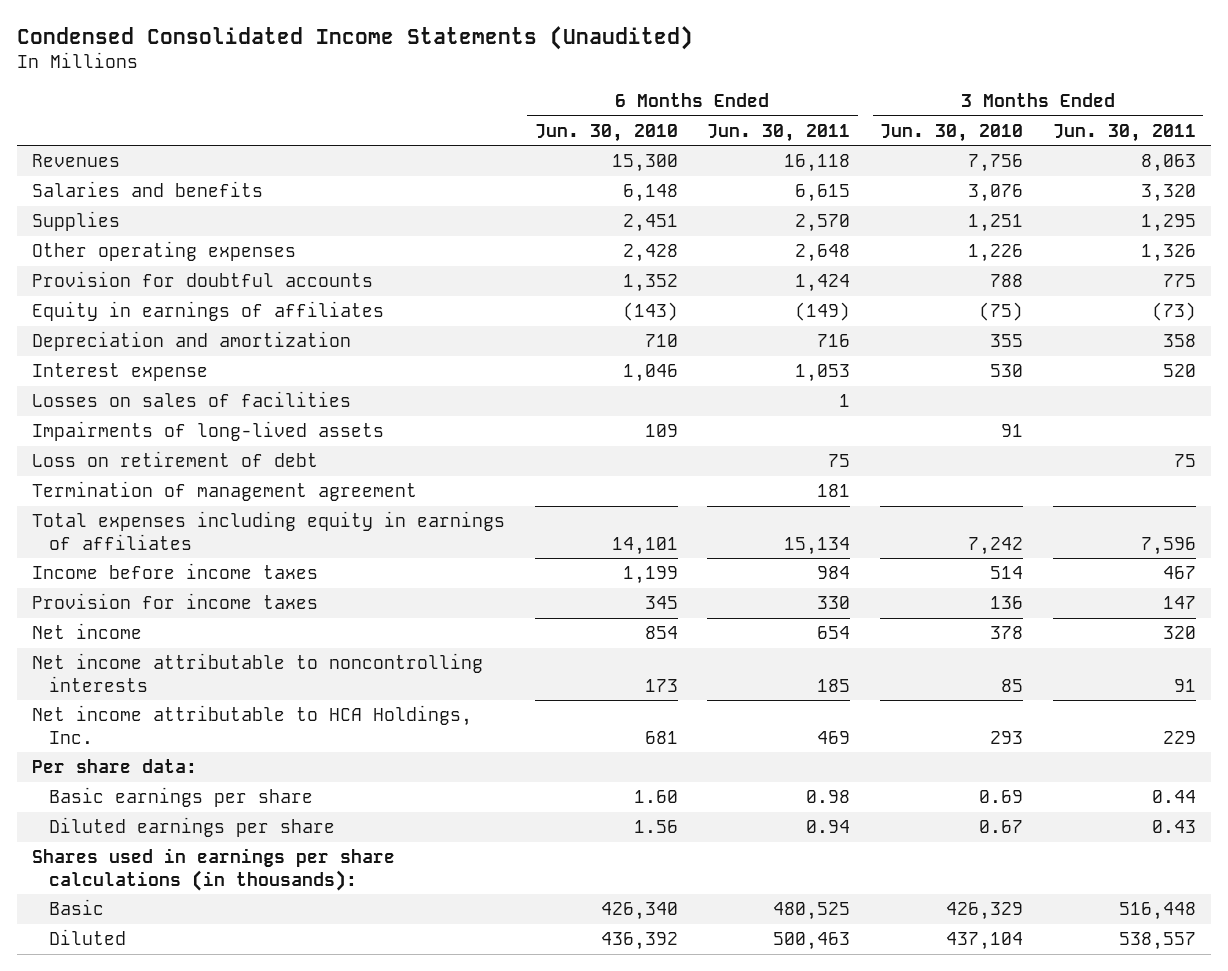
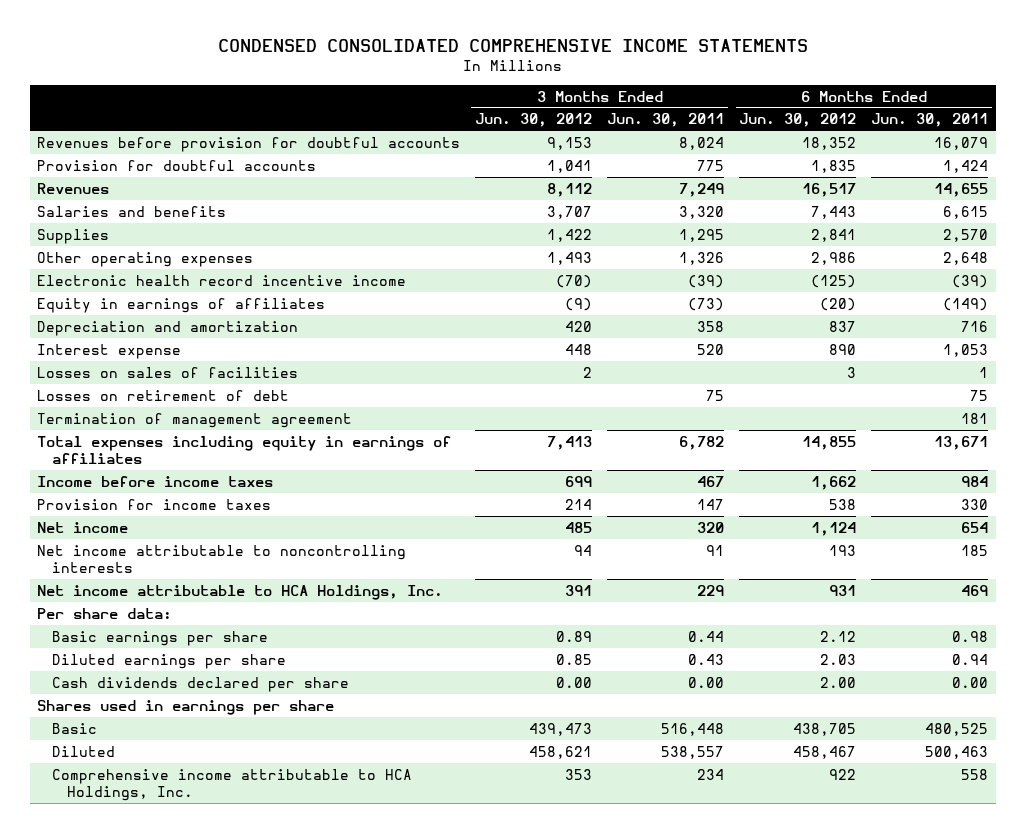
- Condensed Consolidated Income Statements (Unaudited)
+ CONDENSED CONSOLIDATED COMPREHENSIVE INCOME STATEMENTS
- | 6 Months Ended Jun. 30, 2010 | 6 Months Ended Jun. 30, 2011 | 3 Months Ended Jun. 30, 2010 | 3 Months Ended Jun. 30, 2011
+ | 3 Months Ended Jun. 30, 2012 | 3 Months Ended Jun. 30, 2011 | 6 Months Ended Jun. 30, 2012 | 6 Months Ended Jun. 30, 2011
- Revenues | 15,300 | 16,118 | 7,756 | 8,063
+ Revenues before provision for doubtful accounts | 9,153 | 8,024 | 18,352 | 16,079
moved up: Provision for doubtful accounts | 1,041 | 775 | 1,835 | 1,424
+ Revenues | 8,112 | 7,249 | 16,517 | 14,655
+ Electronic health record incentive income | (70) | (39) | (125) | (39)
- Impairments of long-lived assets | 109 | | 91 |
- Loss on retirement of debt | | 75 | | 75
+ Losses on retirement of debt | | 75 | | 75
- Total expenses including equity in earnings of affiliates | 14,101 | 15,134 | 7,242 | 7,596
+ Total expenses including equity in earnings of affiliates | 7,413 | 6,782 | 14,855 | 13,671
- Shares used in earnings per share calculations (in thousands):
+ Cash dividends declared per share | 0.00 | 0.00 | 2.00 | 0.00
+ Shares used in earnings per share
+ Comprehensive income attributable to HCA Holdings, Inc. | 353 | 234 | 922 | 558

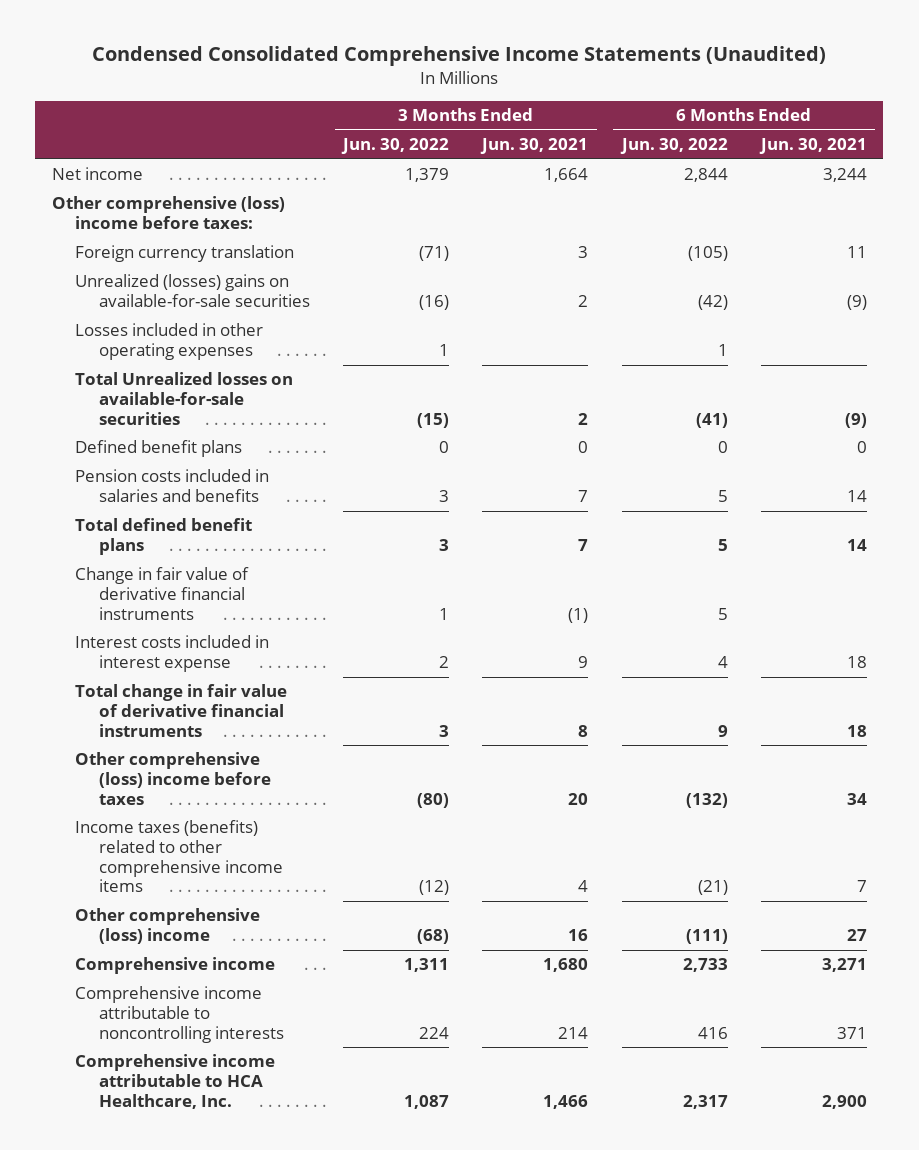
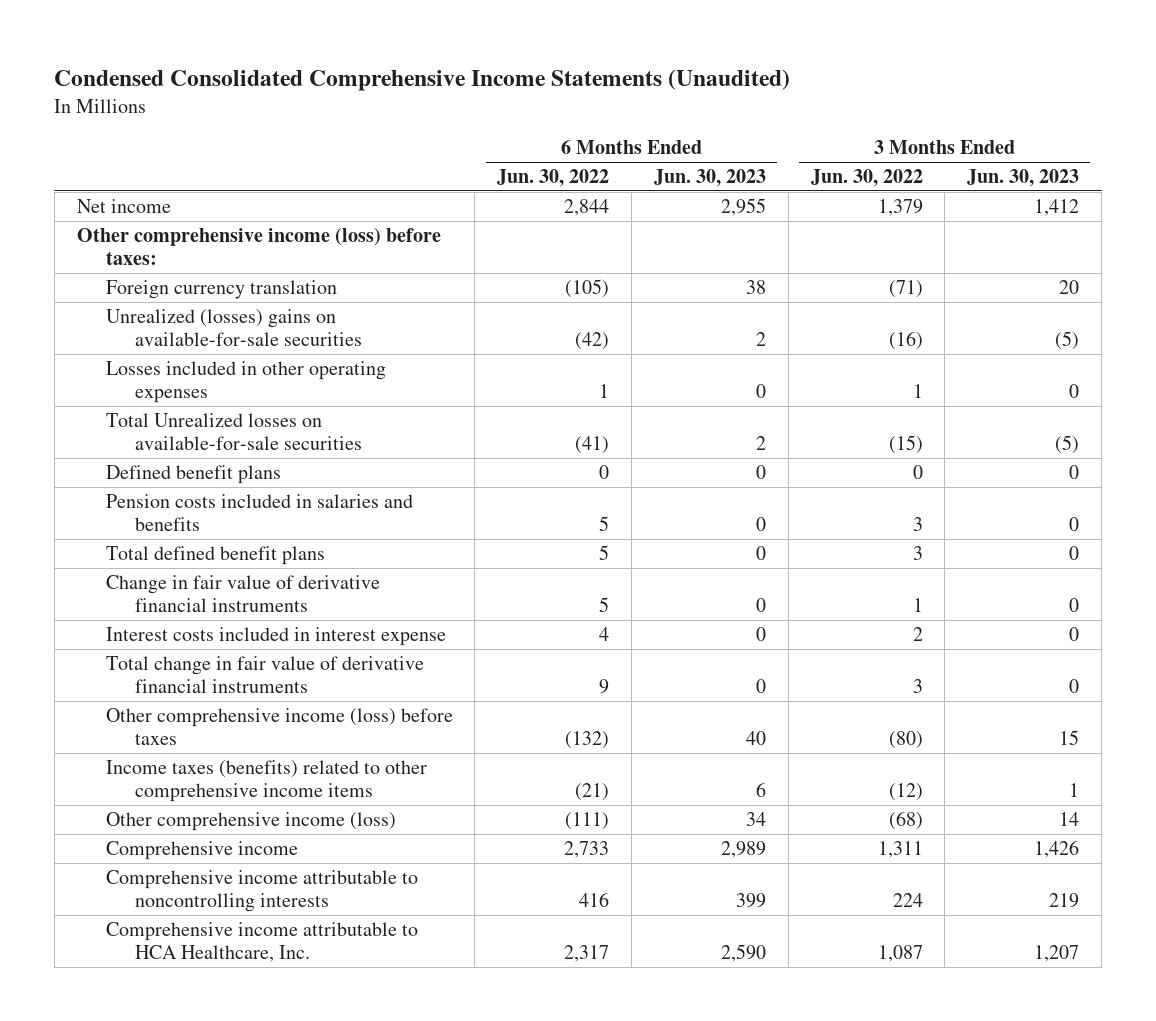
- | 3 Months Ended Jun. 30, 2022 | 3 Months Ended Jun. 30, 2021 | 6 Months Ended Jun. 30, 2022 | 6 Months Ended Jun. 30, 2021
+ | 6 Months Ended Jun. 30, 2022 | 6 Months Ended Jun. 30, 2023 | 3 Months Ended Jun. 30, 2022 | 3 Months Ended Jun. 30, 2023
- Other comprehensive (loss) income before taxes:
+ Other comprehensive income (loss) before taxes:
- Other comprehensive (loss) income before taxes | (80) | 20 | (132) | 34
+ Other comprehensive income (loss) before taxes | (132) | 40 | (80) | 15
- Other comprehensive (loss) income | (68) | 16 | (111) | 27
+ Other comprehensive income (loss) | (111) | 34 | (68) | 14

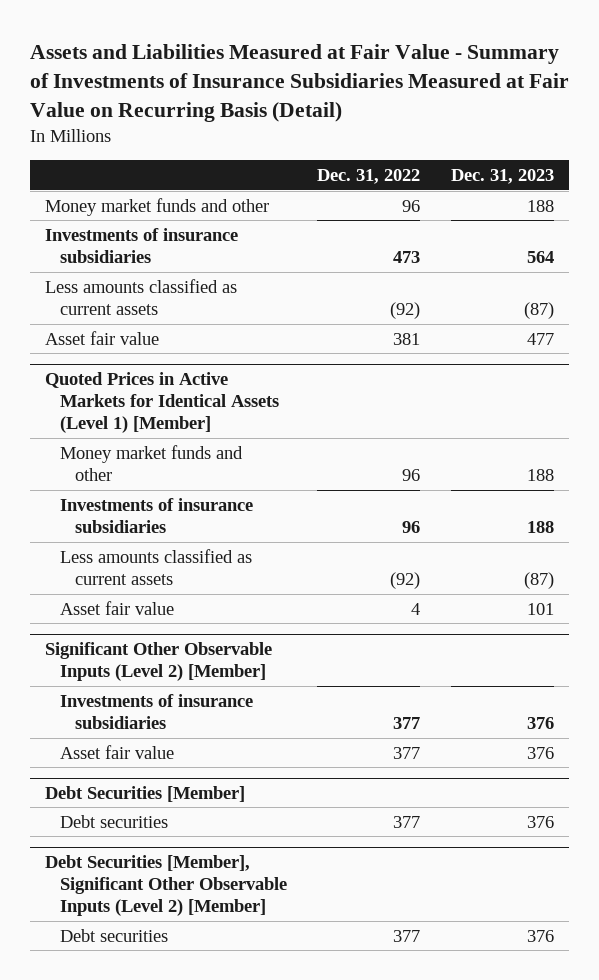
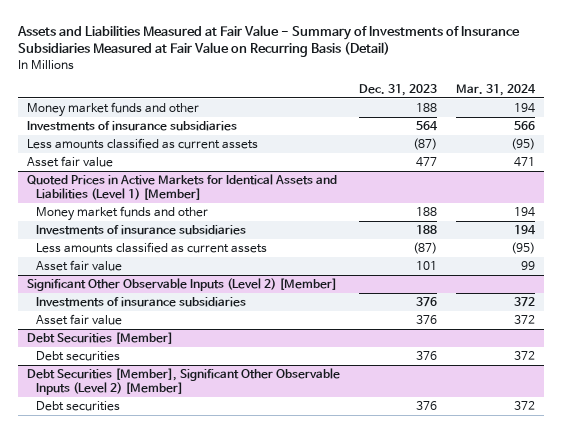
- | Dec. 31, 2022 | Dec. 31, 2023
+ | Dec. 31, 2023 | Mar. 31, 2024
- Quoted Prices in Active Markets for Identical Assets (Level 1) [Member]
+ Quoted Prices in Active Markets for Identical Assets and Liabilities (Level 1) [Member]

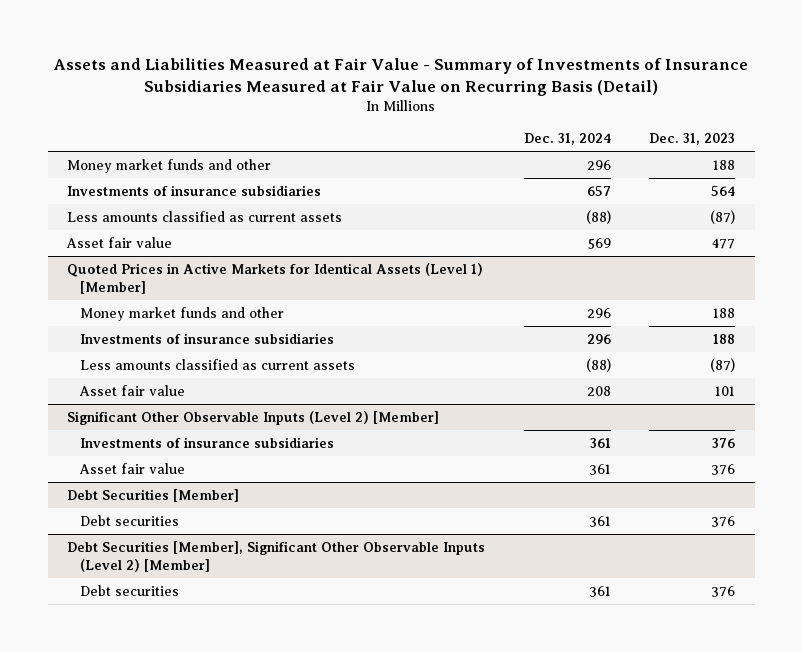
- | Dec. 31, 2023 | Mar. 31, 2024
+ | Dec. 31, 2024 | Dec. 31, 2023
- Quoted Prices in Active Markets for Identical Assets and Liabilities (Level 1) [Member]
+ Quoted Prices in Active Markets for Identical Assets (Level 1) [Member]

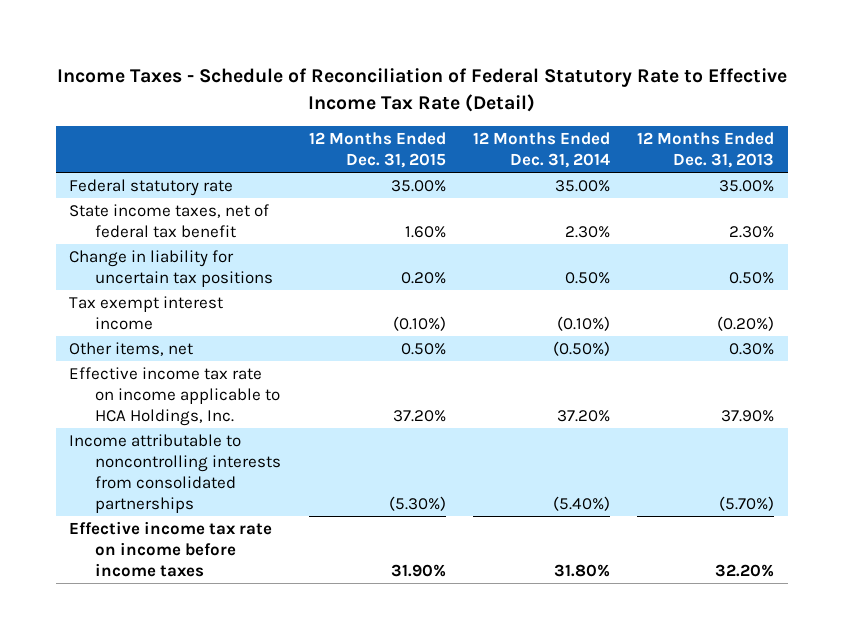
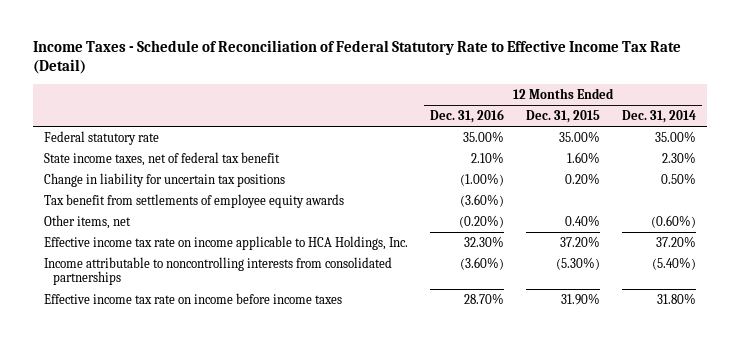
- | 12 Months Ended Dec. 31, 2015 | 12 Months Ended Dec. 31, 2014 | 12 Months Ended Dec. 31, 2013
+ | 12 Months Ended Dec. 31, 2016 | 12 Months Ended Dec. 31, 2015 | 12 Months Ended Dec. 31, 2014
- Tax exempt interest income | (0.10%) | (0.10%) | (0.20%)
- Other items, net | 0.50% | (0.50%) | 0.30%
+ Tax benefit from settlements of employee equity awards | (3.60%) | |
+ Other items, net | (0.20%) | 0.40% | (0.60%)

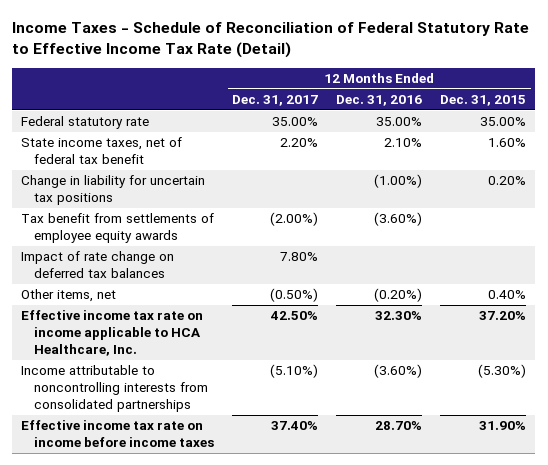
- | 12 Months Ended Dec. 31, 2016 | 12 Months Ended Dec. 31, 2015 | 12 Months Ended Dec. 31, 2014
+ | 12 Months Ended Dec. 31, 2017 | 12 Months Ended Dec. 31, 2016 | 12 Months Ended Dec. 31, 2015
+ Impact of rate change on deferred tax balances | 7.80% | |
- Effective income tax rate on income applicable to HCA Holdings, Inc. | 32.30% | 37.20% | 37.20%
+ Effective income tax rate on income applicable to HCA Healthcare, Inc. | 42.50% | 32.30% | 37.20%

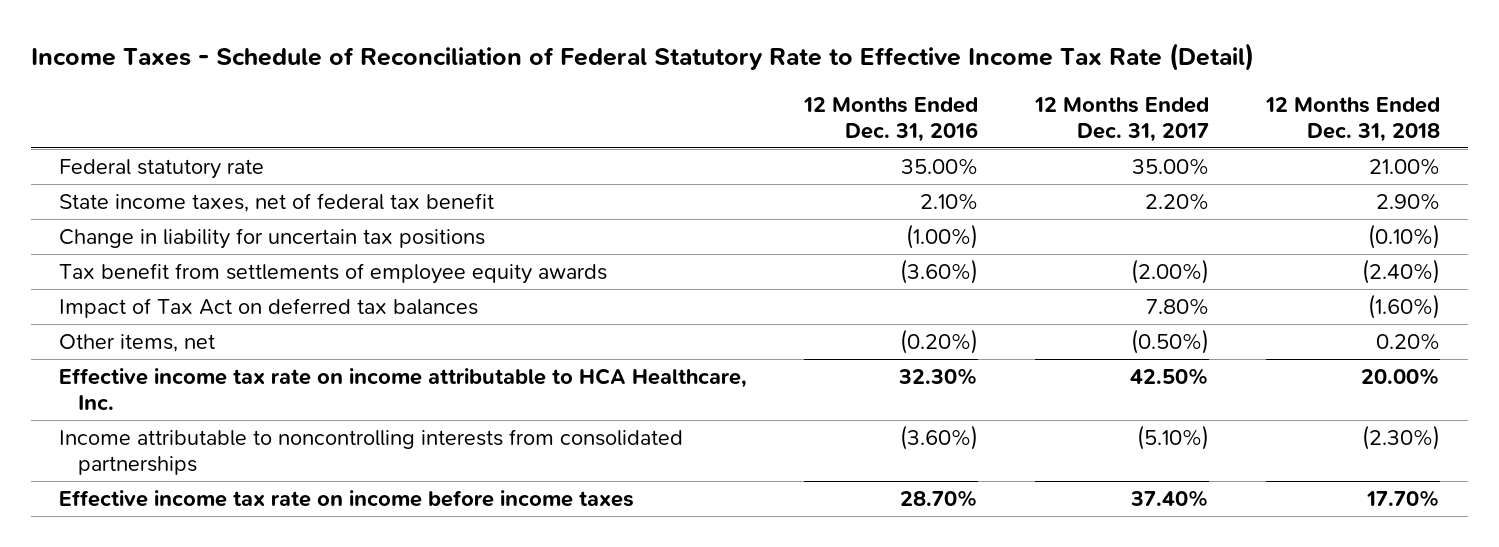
- | 12 Months Ended Dec. 31, 2017 | 12 Months Ended Dec. 31, 2016 | 12 Months Ended Dec. 31, 2015
+ | 12 Months Ended Dec. 31, 2016 | 12 Months Ended Dec. 31, 2017 | 12 Months Ended Dec. 31, 2018
- Impact of rate change on deferred tax balances | 7.80% | |
+ Impact of Tax Act on deferred tax balances | | 7.80% | (1.60%)
- Effective income tax rate on income applicable to HCA Healthcare, Inc. | 42.50% | 32.30% | 37.20%
+ Effective income tax rate on income attributable to HCA Healthcare, Inc. | 32.30% | 42.50% | 20.00%

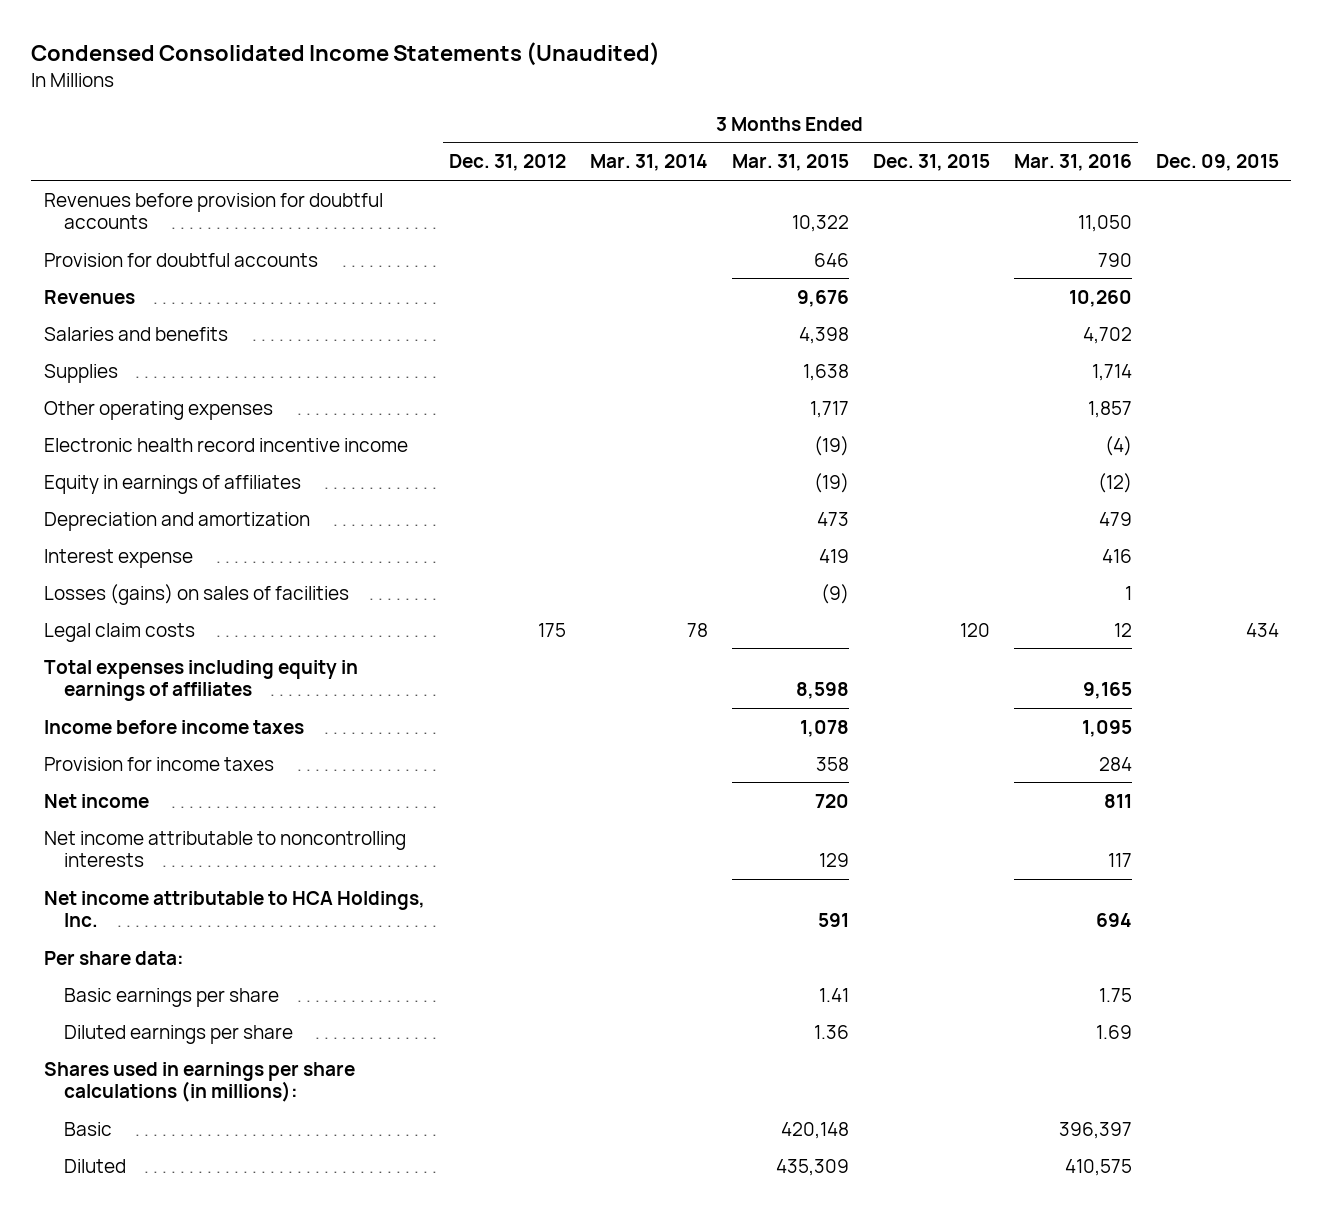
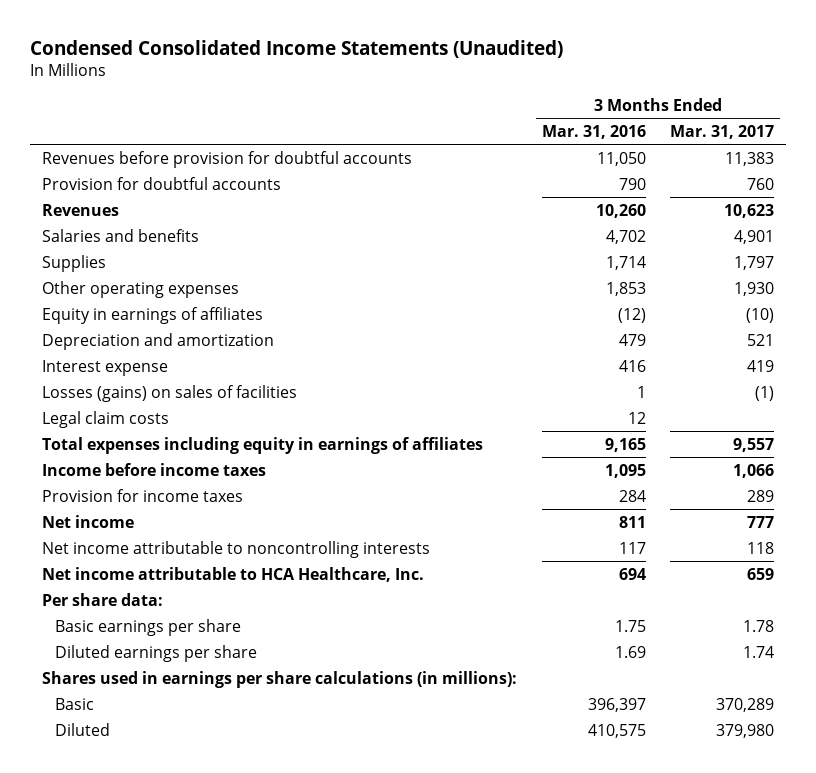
- | 3 Months Ended Dec. 31, 2012 | 3 Months Ended Mar. 31, 2014 | 3 Months Ended Mar. 31, 2015 | 3 Months Ended Dec. 31, 2015 | 3 Months Ended Mar. 31, 2016 | Dec. 09, 2015
+ | 3 Months Ended Mar. 31, 2016 | 3 Months Ended Mar. 31, 2017
- Other operating expenses | | | 1,717 | | 1,857 |
- Electronic health record incentive income | | | (19) | | (4) |
+ Other operating expenses | 1,853 | 1,930
- Net income attributable to HCA Holdings, Inc. | | | 591 | | 694 |
+ Net income attributable to HCA Healthcare, Inc. | 694 | 659

